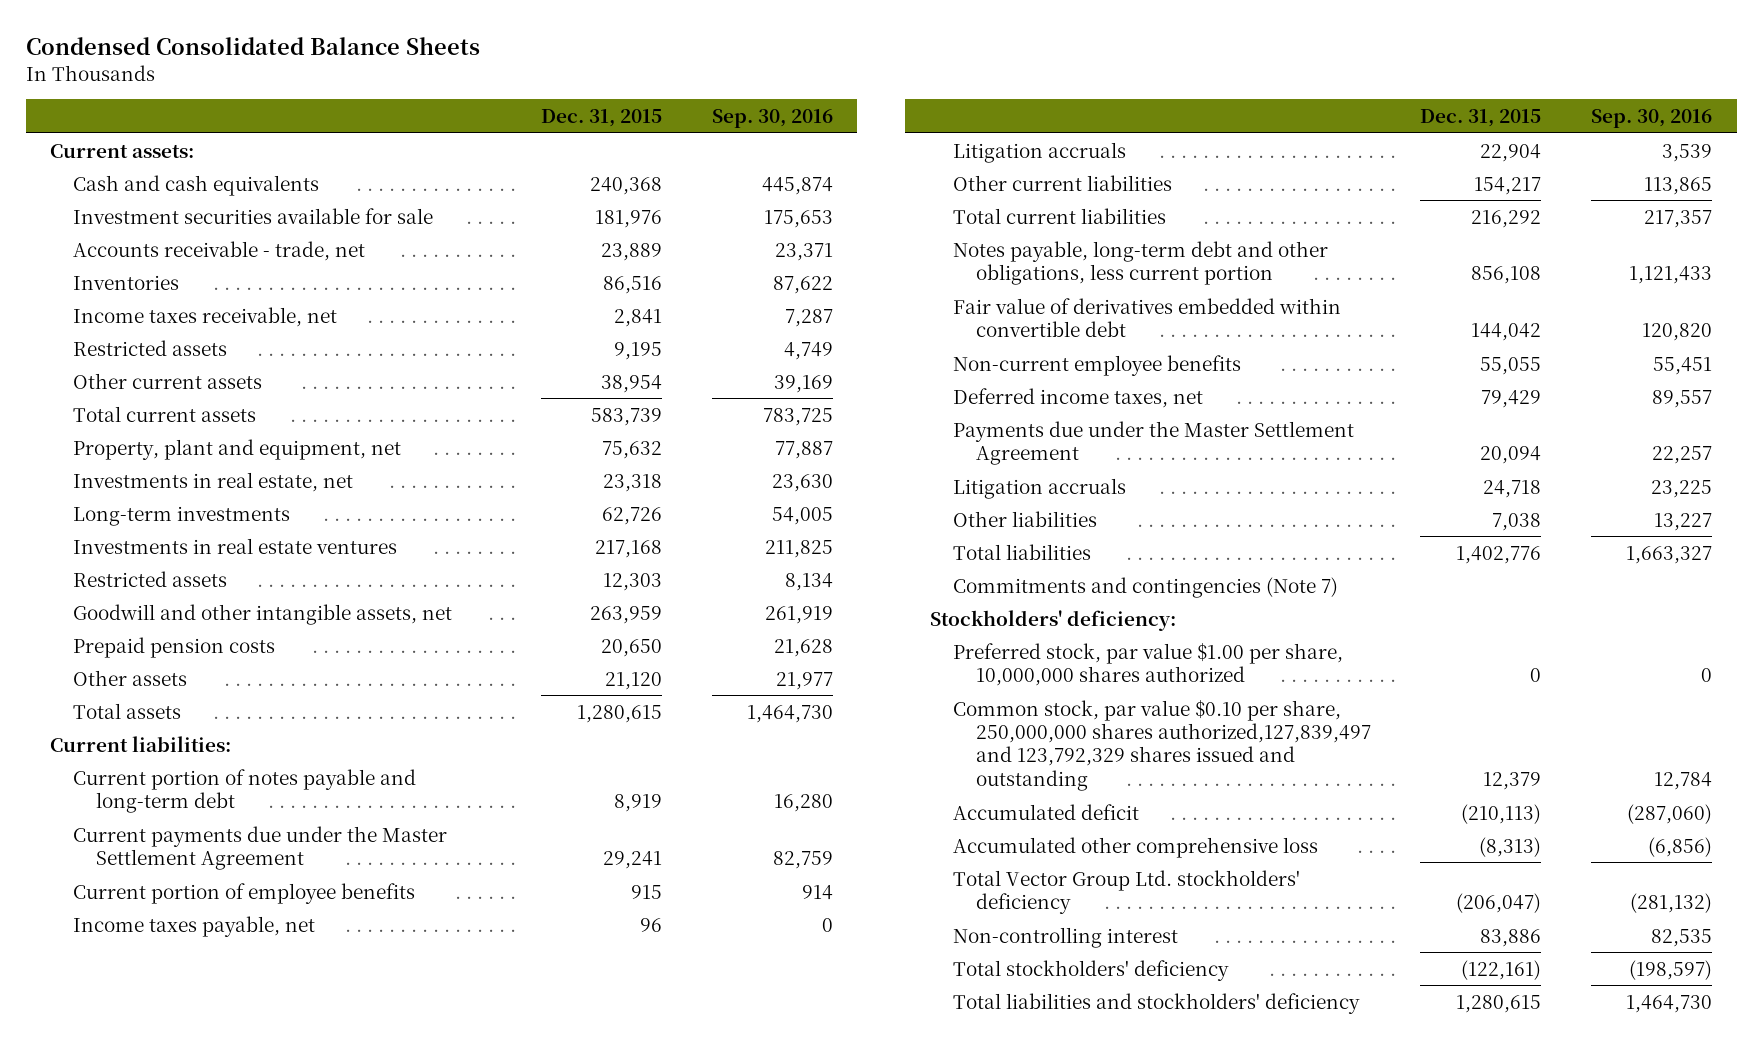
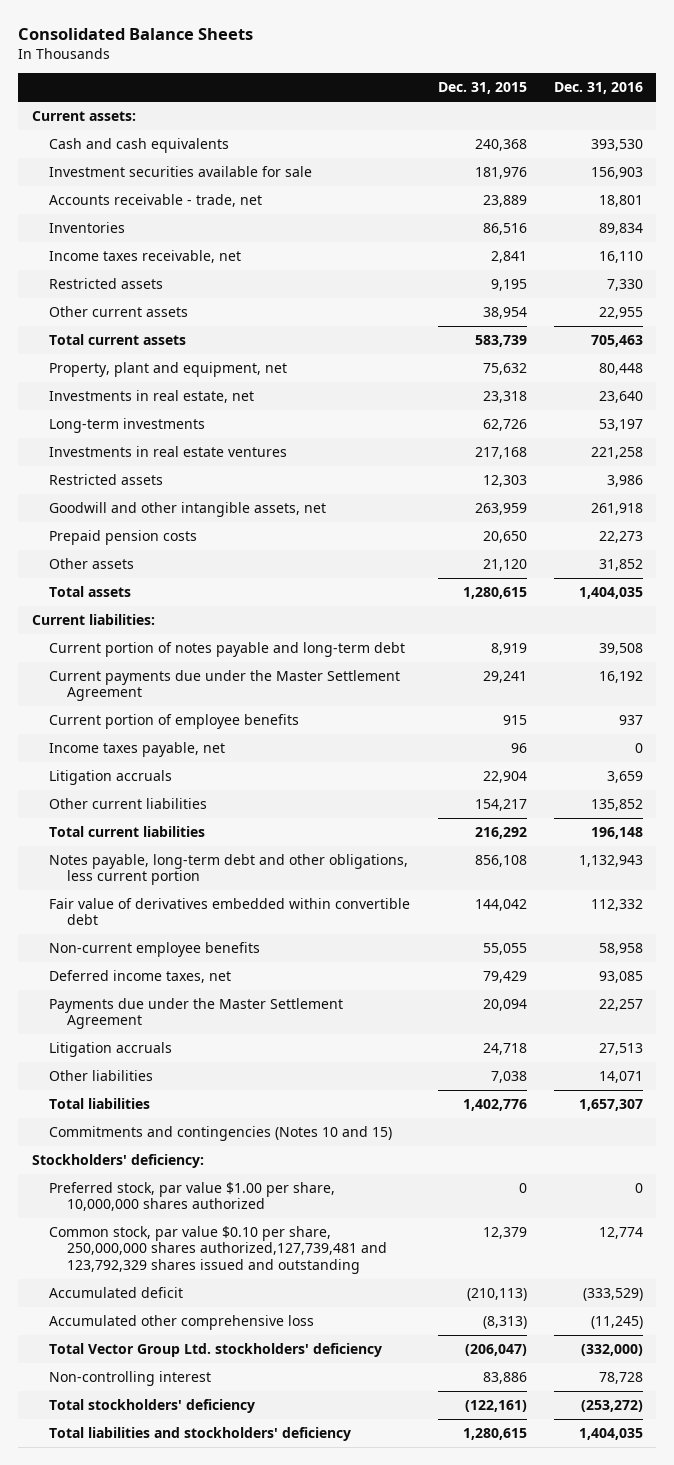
- Condensed Consolidated Balance Sheets
+ Consolidated Balance Sheets
- | Dec. 31, 2015 | Sep. 30, 2016
+ | Dec. 31, 2015 | Dec. 31, 2016
- Commitments and contingencies (Note 7)
+ Commitments and contingencies (Notes 10 and 15)
- Common stock, par value $0.10 per share, 250,000,000 shares authorized,127,839,497 and 123,792,329 shares issued and outstanding | 12,379 | 12,784
+ Common stock, par value $0.10 per share, 250,000,000 shares authorized,127,739,481 and 123,792,329 shares issued and outstanding | 12,379 | 12,774

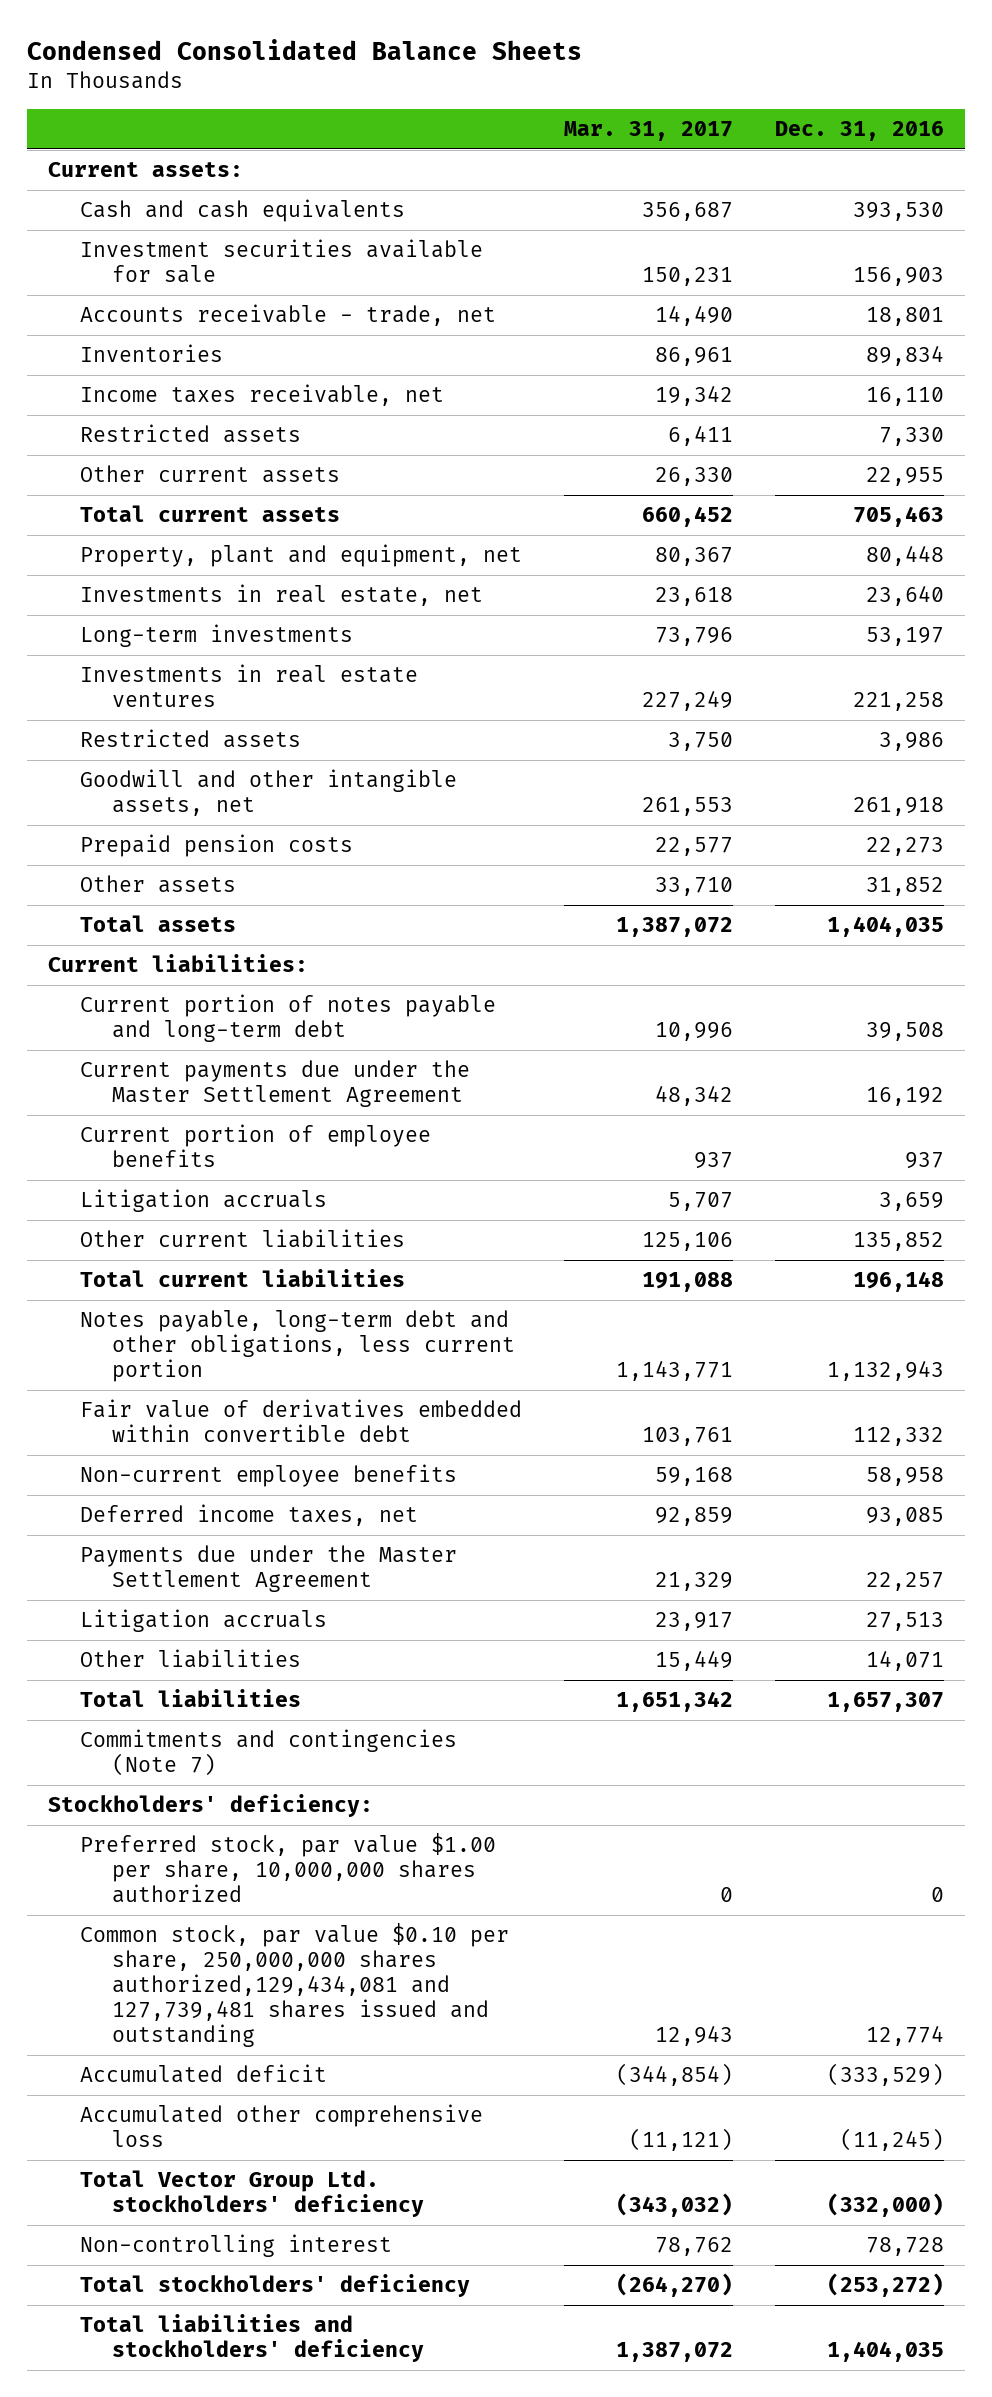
- Consolidated Balance Sheets
+ Condensed Consolidated Balance Sheets
- | Dec. 31, 2015 | Dec. 31, 2016
+ | Mar. 31, 2017 | Dec. 31, 2016
- Income taxes payable, net | 96 | 0
- Commitments and contingencies (Notes 10 and 15)
+ Commitments and contingencies (Note 7)
- Common stock, par value $0.10 per share, 250,000,000 shares authorized,127,739,481 and 123,792,329 shares issued and outstanding | 12,379 | 12,774
+ Common stock, par value $0.10 per share, 250,000,000 shares authorized,129,434,081 and 127,739,481 shares issued and outstanding | 12,943 | 12,774

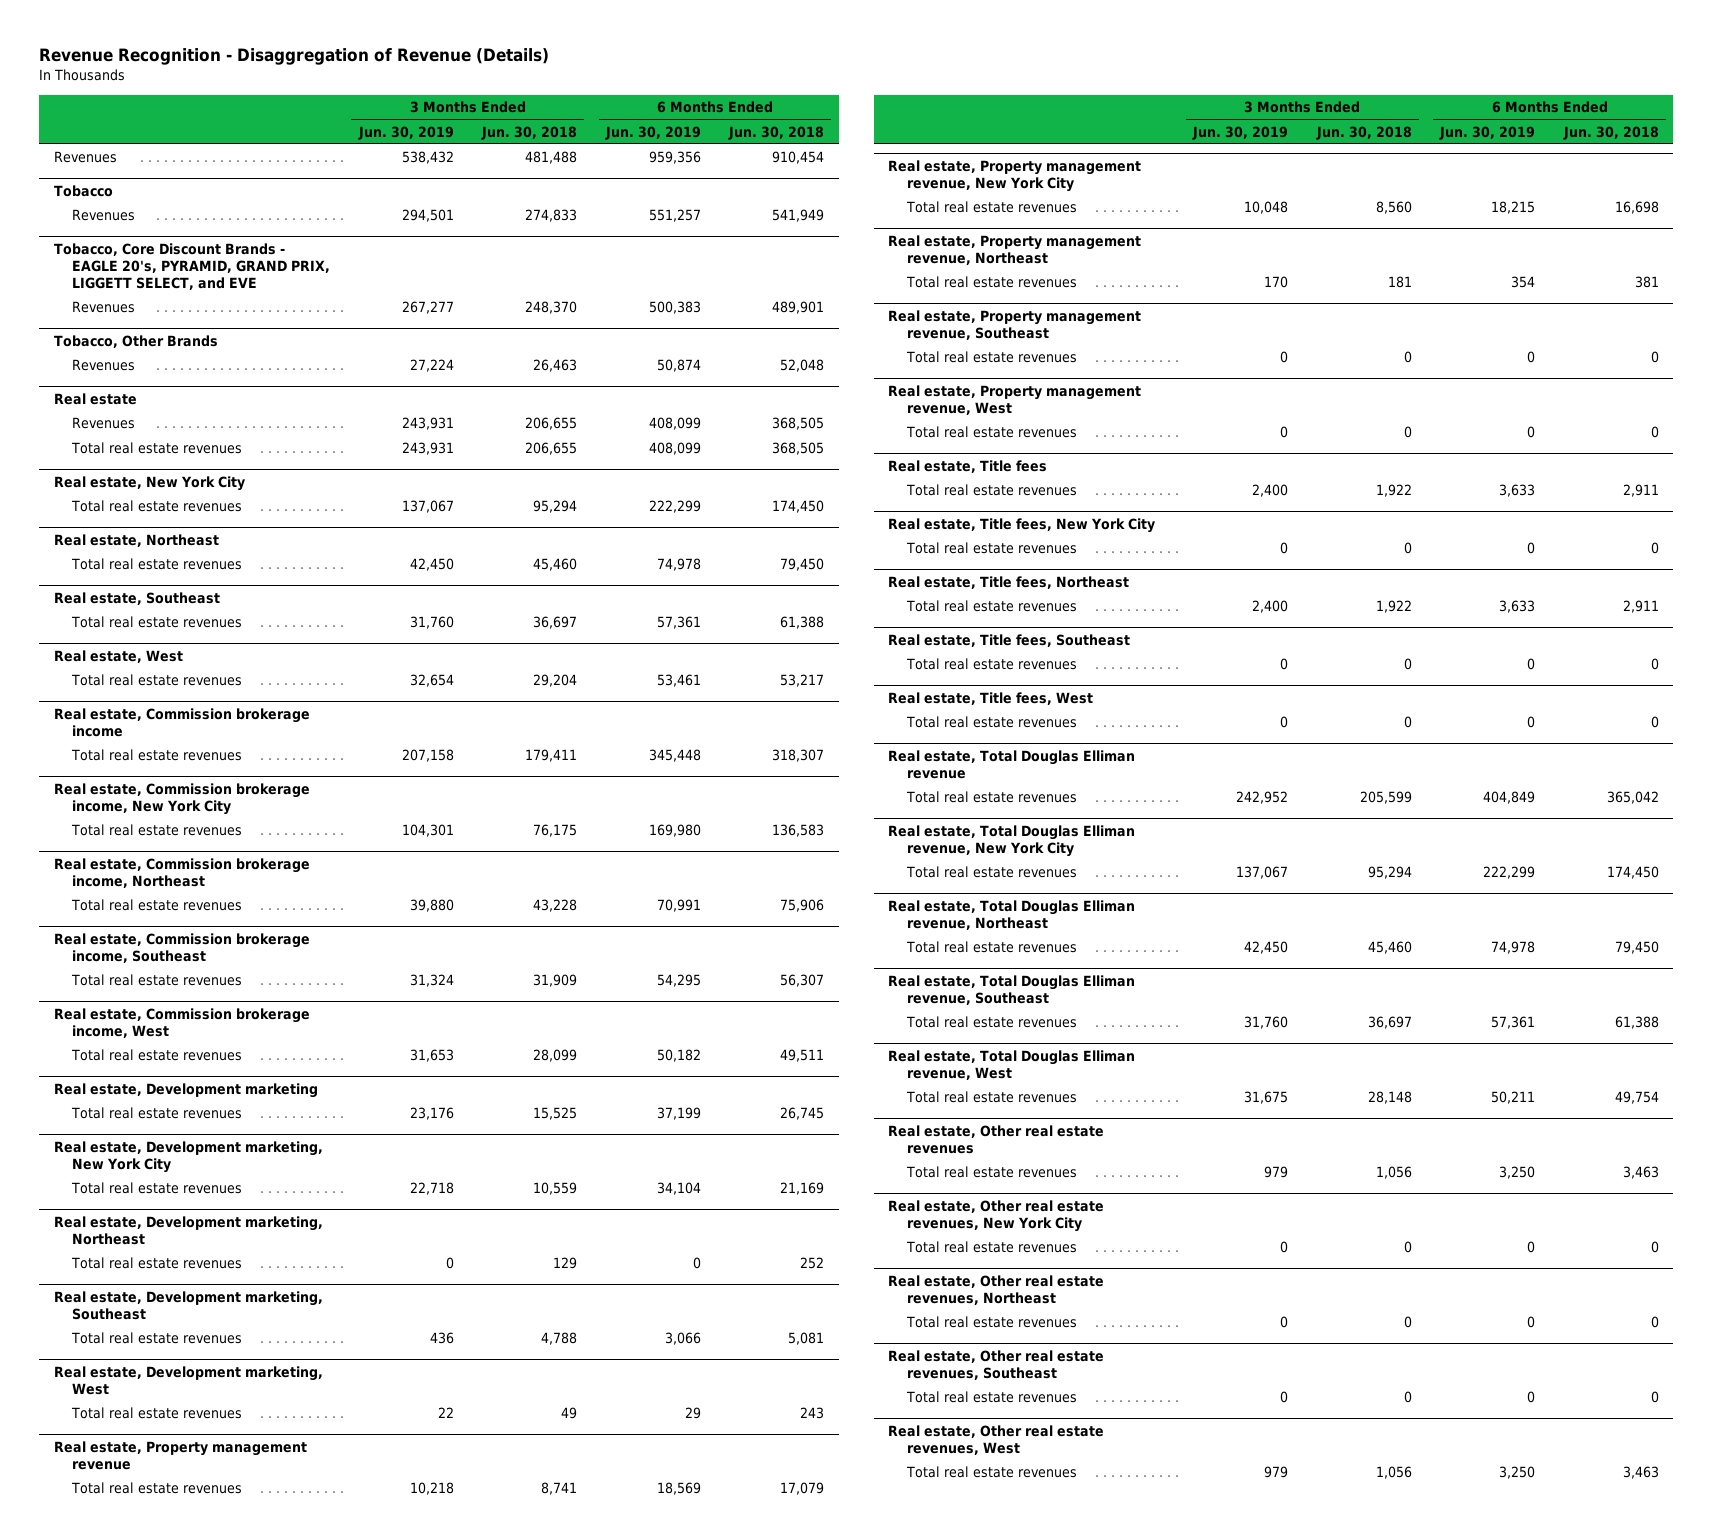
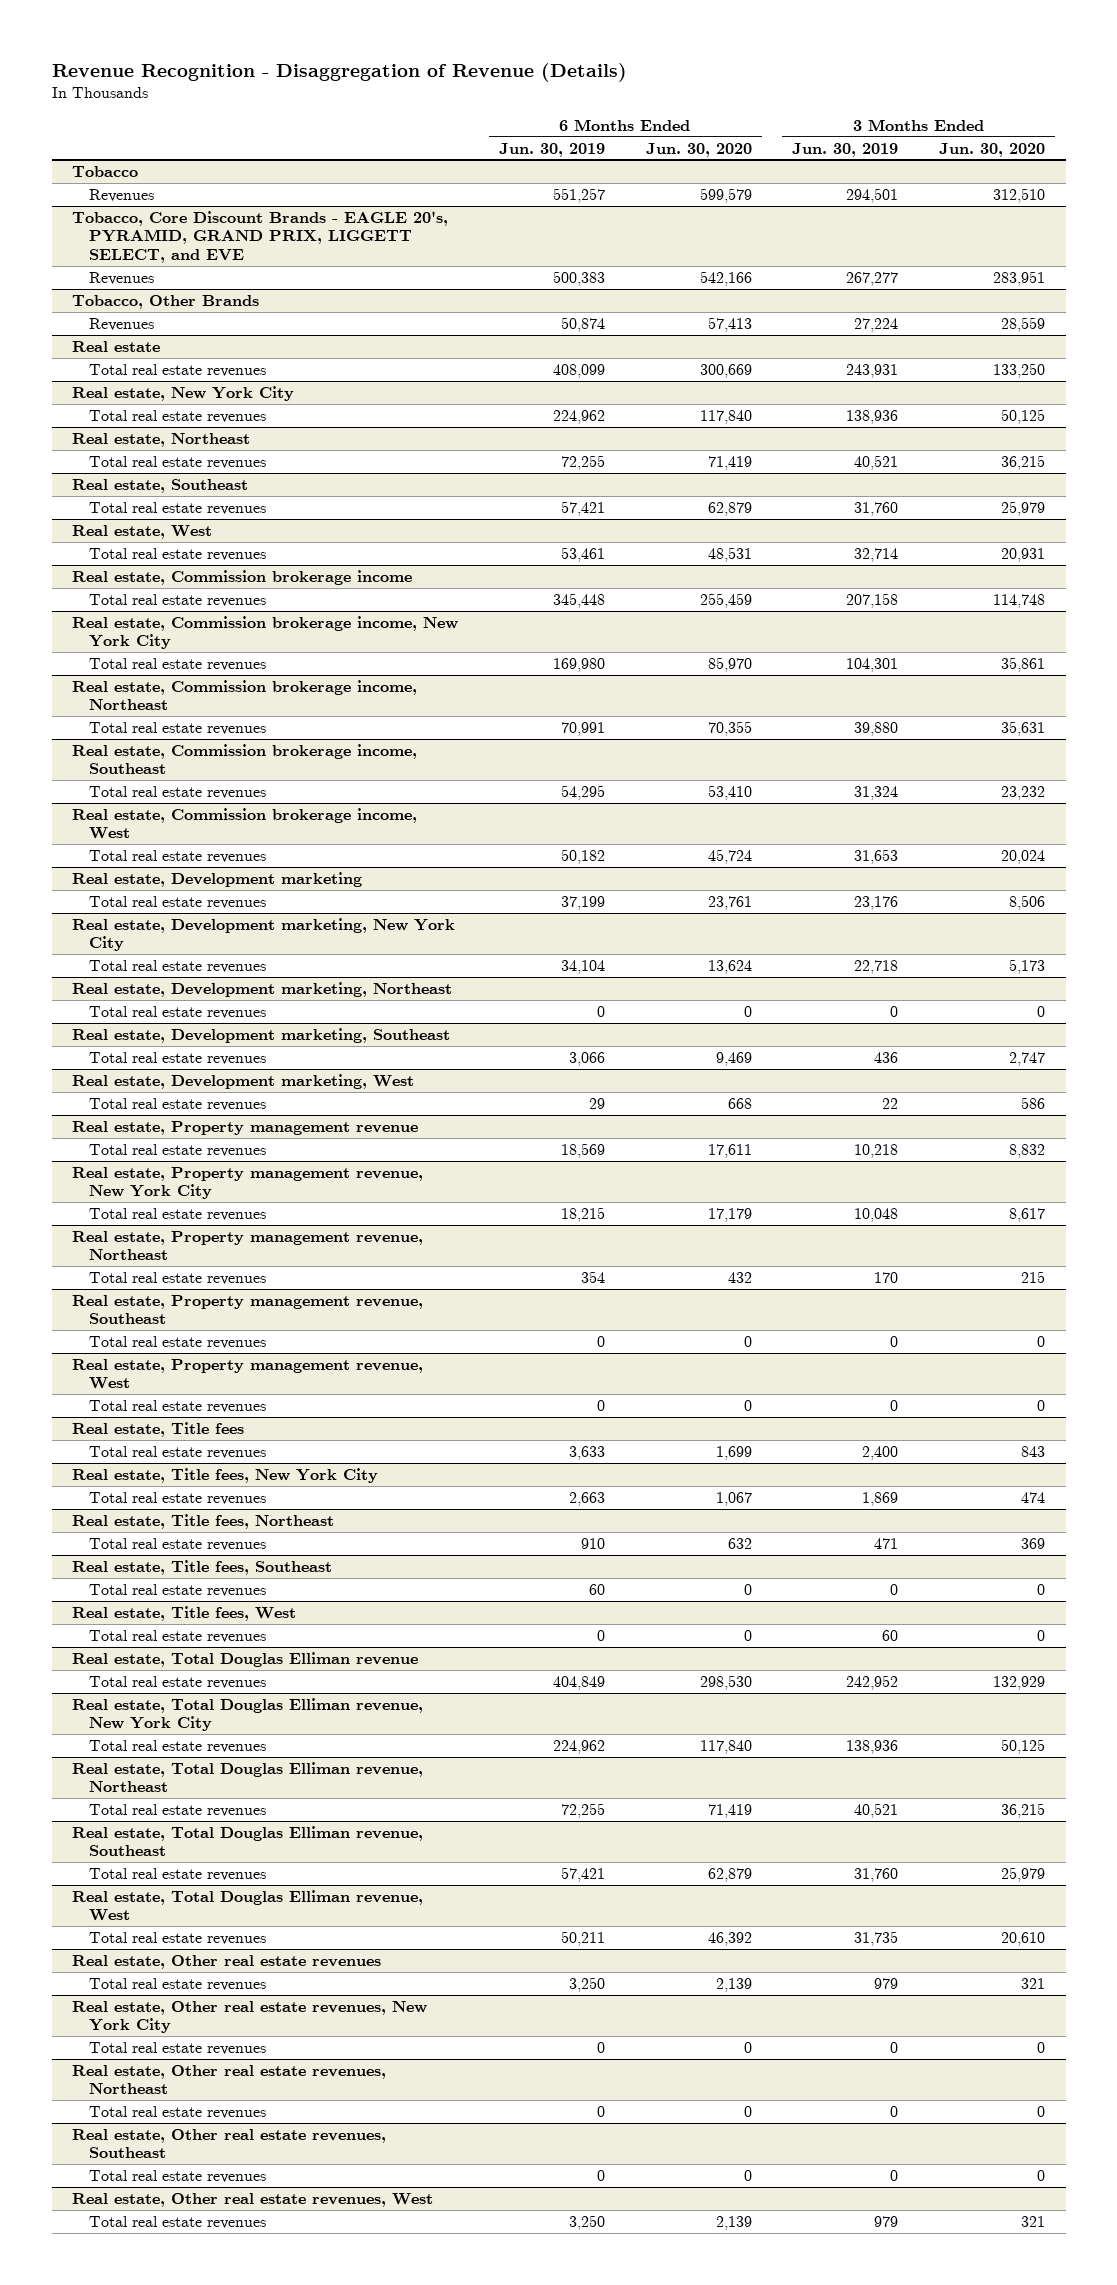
- | 3 Months Ended Jun. 30, 2019 | 3 Months Ended Jun. 30, 2018 | 6 Months Ended Jun. 30, 2019 | 6 Months Ended Jun. 30, 2018
+ | 6 Months Ended Jun. 30, 2019 | 6 Months Ended Jun. 30, 2020 | 3 Months Ended Jun. 30, 2019 | 3 Months Ended Jun. 30, 2020
- Revenues | 538,432 | 481,488 | 959,356 | 910,454
@ Real estate
- Revenues | 243,931 | 206,655 | 408,099 | 368,505
@ Real estate, New York City
- Total real estate revenues | 137,067 | 95,294 | 222,299 | 174,450
+ Total real estate revenues | 224,962 | 117,840 | 138,936 | 50,125
@ Real estate, Northeast
- Total real estate revenues | 42,450 | 45,460 | 74,978 | 79,450
+ Total real estate revenues | 72,255 | 71,419 | 40,521 | 36,215
@ Real estate, Southeast
- Total real estate revenues | 31,760 | 36,697 | 57,361 | 61,388
+ Total real estate revenues | 57,421 | 62,879 | 31,760 | 25,979
@ Real estate, West
- Total real estate revenues | 32,654 | 29,204 | 53,461 | 53,217
+ Total real estate revenues | 53,461 | 48,531 | 32,714 | 20,931
@ Real estate, Title fees, New York City
- Total real estate revenues | 0 | 0 | 0 | 0
+ Total real estate revenues | 2,663 | 1,067 | 1,869 | 474
@ Real estate, Title fees, Northeast
- Total real estate revenues | 2,400 | 1,922 | 3,633 | 2,911
+ Total real estate revenues | 910 | 632 | 471 | 369
@ Real estate, Title fees, Southeast
- Total real estate revenues | 0 | 0 | 0 | 0
+ Total real estate revenues | 60 | 0 | 0 | 0
@ Real estate, Title fees, West
- Total real estate revenues | 0 | 0 | 0 | 0
+ Total real estate revenues | 0 | 0 | 60 | 0
@ Real estate, Total Douglas Elliman revenue, New York City
- Total real estate revenues | 137,067 | 95,294 | 222,299 | 174,450
+ Total real estate revenues | 224,962 | 117,840 | 138,936 | 50,125
@ Real estate, Total Douglas Elliman revenue, Northeast
- Total real estate revenues | 42,450 | 45,460 | 74,978 | 79,450
+ Total real estate revenues | 72,255 | 71,419 | 40,521 | 36,215
@ Real estate, Total Douglas Elliman revenue, Southeast
- Total real estate revenues | 31,760 | 36,697 | 57,361 | 61,388
+ Total real estate revenues | 57,421 | 62,879 | 31,760 | 25,979
@ Real estate, Total Douglas Elliman revenue, West
- Total real estate revenues | 31,675 | 28,148 | 50,211 | 49,754
+ Total real estate revenues | 50,211 | 46,392 | 31,735 | 20,610

